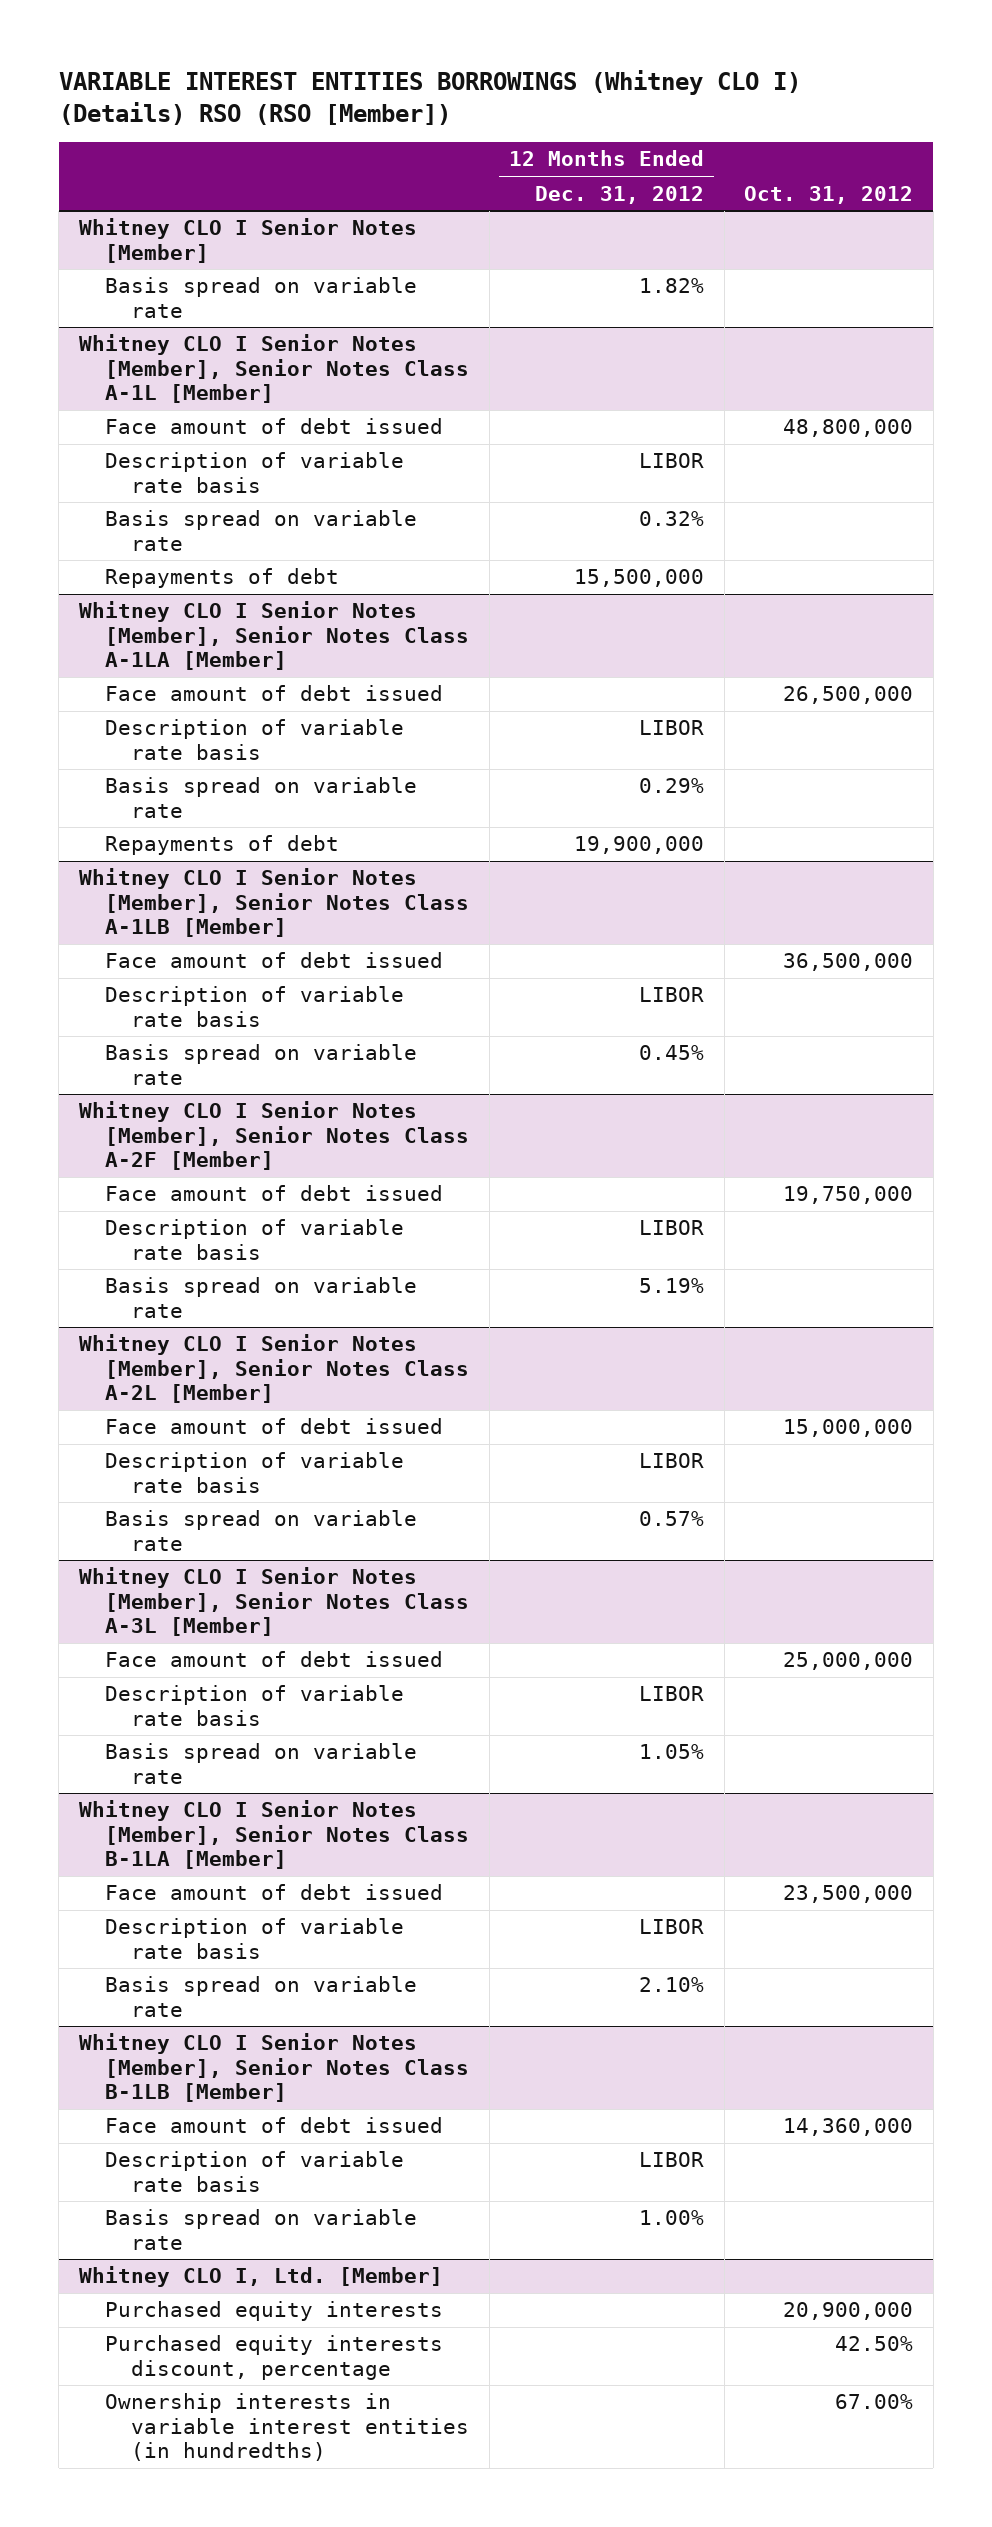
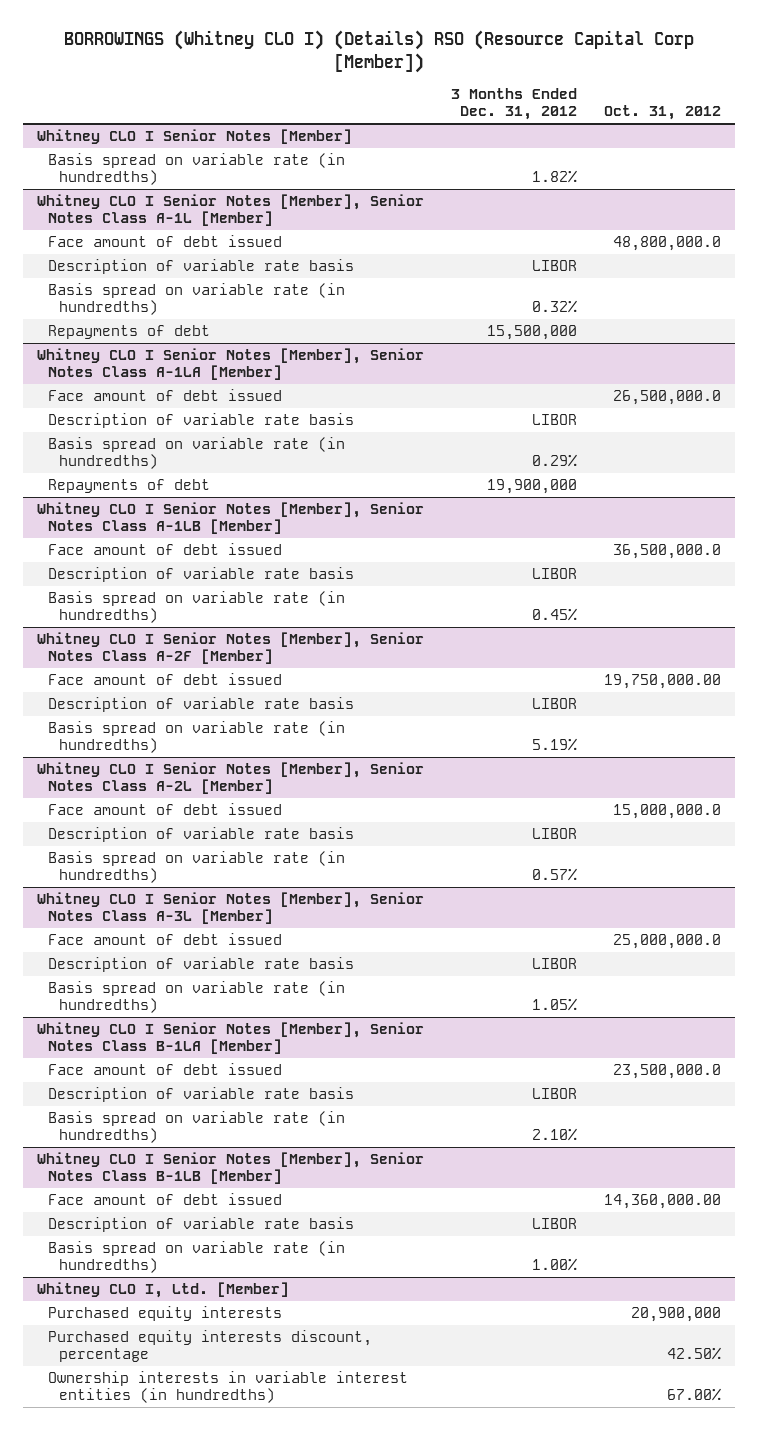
- VARIABLE INTEREST ENTITIES BORROWINGS (Whitney CLO I) (Details) RSO (RSO [Member])
+ BORROWINGS (Whitney CLO I) (Details) RSO (Resource Capital Corp [Member])
- | 12 Months Ended Dec. 31, 2012 | Oct. 31, 2012
+ | 3 Months Ended Dec. 31, 2012 | Oct. 31, 2012
@ Whitney CLO I Senior Notes [Member]
- Basis spread on variable rate | 1.82% |
+ Basis spread on variable rate (in hundredths) | 1.82% |
@ Whitney CLO I Senior Notes [Member], Senior Notes Class A-1L [Member]
- Face amount of debt issued | | 48,800,000
+ Face amount of debt issued | | 48,800,000.0
- Basis spread on variable rate | 0.32% |
+ Basis spread on variable rate (in hundredths) | 0.32% |
@ Whitney CLO I Senior Notes [Member], Senior Notes Class A-1LA [Member]
- Face amount of debt issued | | 26,500,000
+ Face amount of debt issued | | 26,500,000.0
- Basis spread on variable rate | 0.29% |
+ Basis spread on variable rate (in hundredths) | 0.29% |
@ Whitney CLO I Senior Notes [Member], Senior Notes Class A-1LB [Member]
- Face amount of debt issued | | 36,500,000
+ Face amount of debt issued | | 36,500,000.0
- Basis spread on variable rate | 0.45% |
+ Basis spread on variable rate (in hundredths) | 0.45% |
@ Whitney CLO I Senior Notes [Member], Senior Notes Class A-2F [Member]
- Face amount of debt issued | | 19,750,000
+ Face amount of debt issued | | 19,750,000.00
- Basis spread on variable rate | 5.19% |
+ Basis spread on variable rate (in hundredths) | 5.19% |
@ Whitney CLO I Senior Notes [Member], Senior Notes Class A-2L [Member]
- Face amount of debt issued | | 15,000,000
+ Face amount of debt issued | | 15,000,000.0
- Basis spread on variable rate | 0.57% |
+ Basis spread on variable rate (in hundredths) | 0.57% |
@ Whitney CLO I Senior Notes [Member], Senior Notes Class A-3L [Member]
- Face amount of debt issued | | 25,000,000
+ Face amount of debt issued | | 25,000,000.0
- Basis spread on variable rate | 1.05% |
+ Basis spread on variable rate (in hundredths) | 1.05% |
@ Whitney CLO I Senior Notes [Member], Senior Notes Class B-1LA [Member]
- Face amount of debt issued | | 23,500,000
+ Face amount of debt issued | | 23,500,000.0
- Basis spread on variable rate | 2.10% |
+ Basis spread on variable rate (in hundredths) | 2.10% |
@ Whitney CLO I Senior Notes [Member], Senior Notes Class B-1LB [Member]
- Face amount of debt issued | | 14,360,000
+ Face amount of debt issued | | 14,360,000.00
- Basis spread on variable rate | 1.00% |
+ Basis spread on variable rate (in hundredths) | 1.00% |

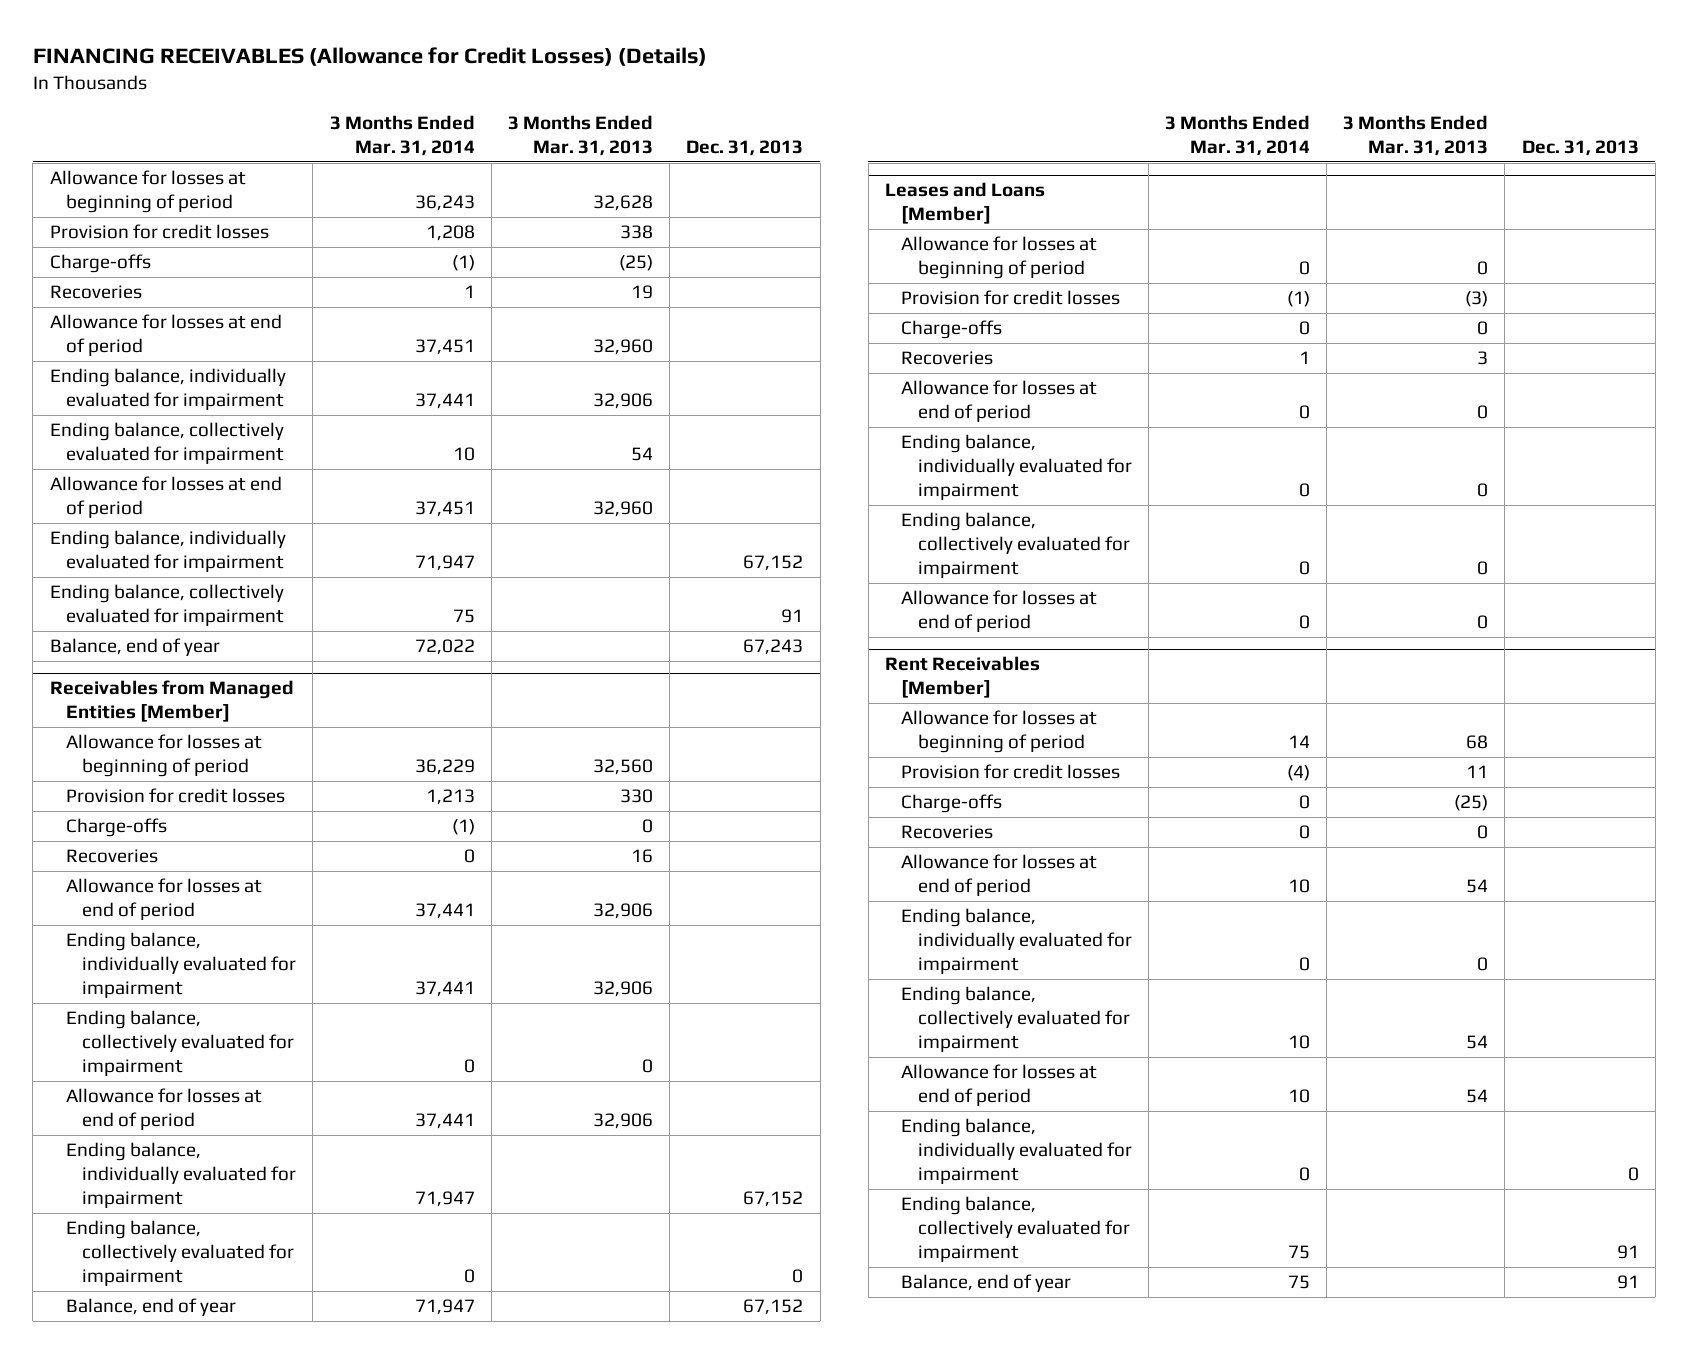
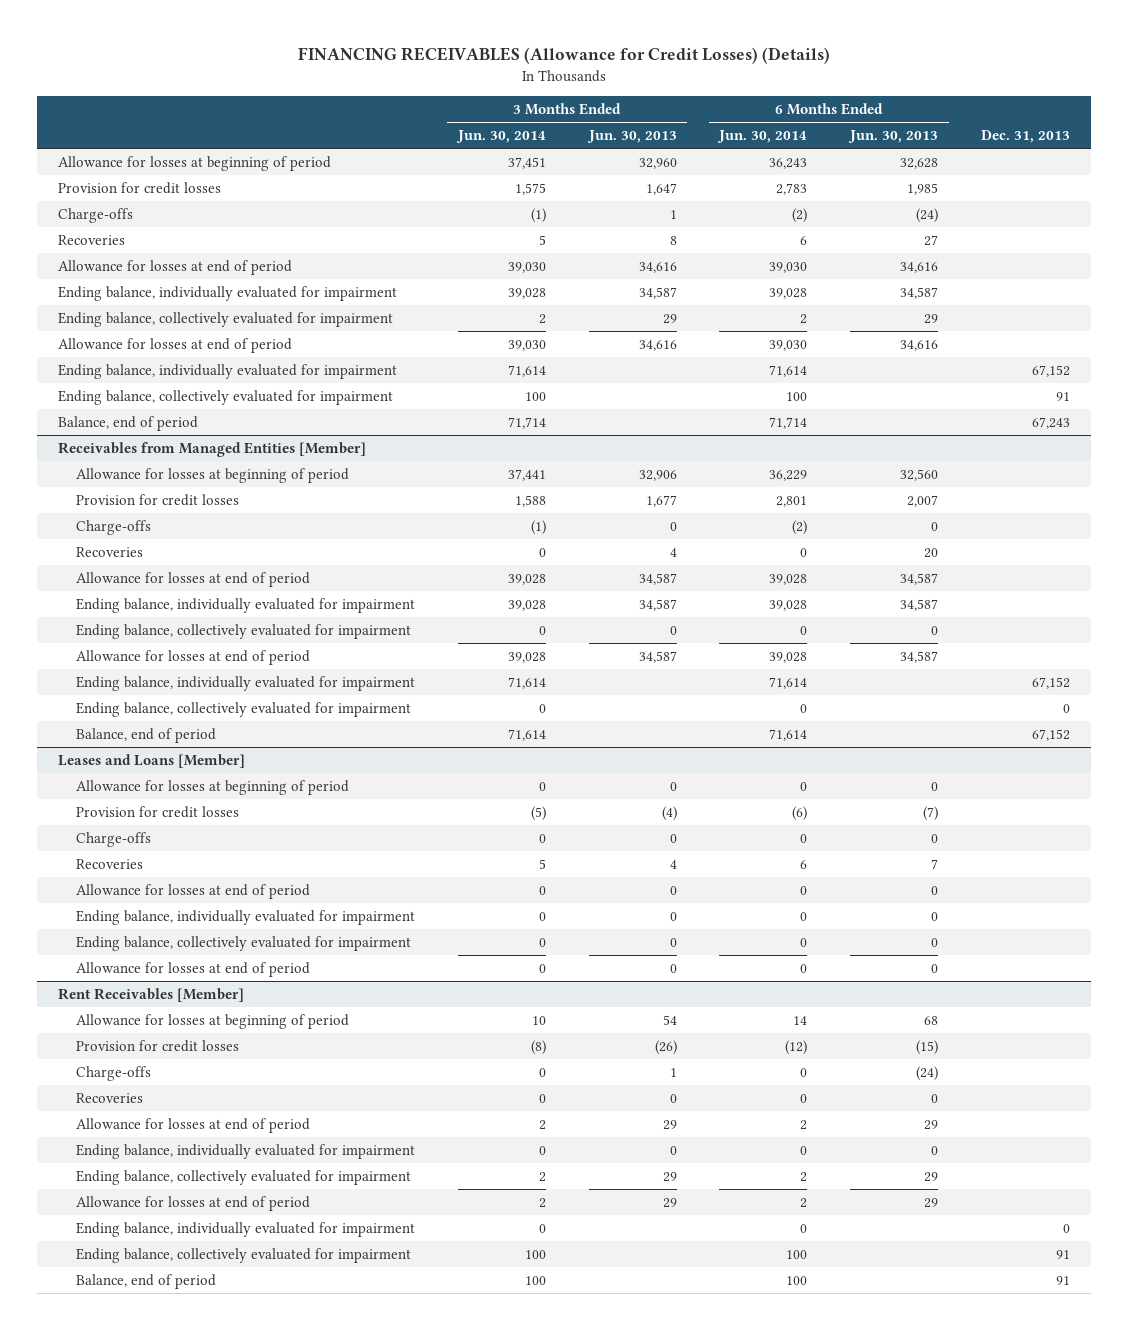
- | 3 Months Ended Mar. 31, 2014 | 3 Months Ended Mar. 31, 2013 | Dec. 31, 2013
+ | 3 Months Ended Jun. 30, 2014 | 3 Months Ended Jun. 30, 2013 | 6 Months Ended Jun. 30, 2014 | 6 Months Ended Jun. 30, 2013 | Dec. 31, 2013
- Balance, end of year | 72,022 | | 67,243
+ Balance, end of period | 71,714 | | 71,714 | | 67,243
@ Receivables from Managed Entities [Member]
- Balance, end of year | 71,947 | | 67,152
+ Balance, end of period | 71,614 | | 71,614 | | 67,152
@ Rent Receivables [Member]
- Balance, end of year | 75 | | 91
+ Balance, end of period | 100 | | 100 | | 91

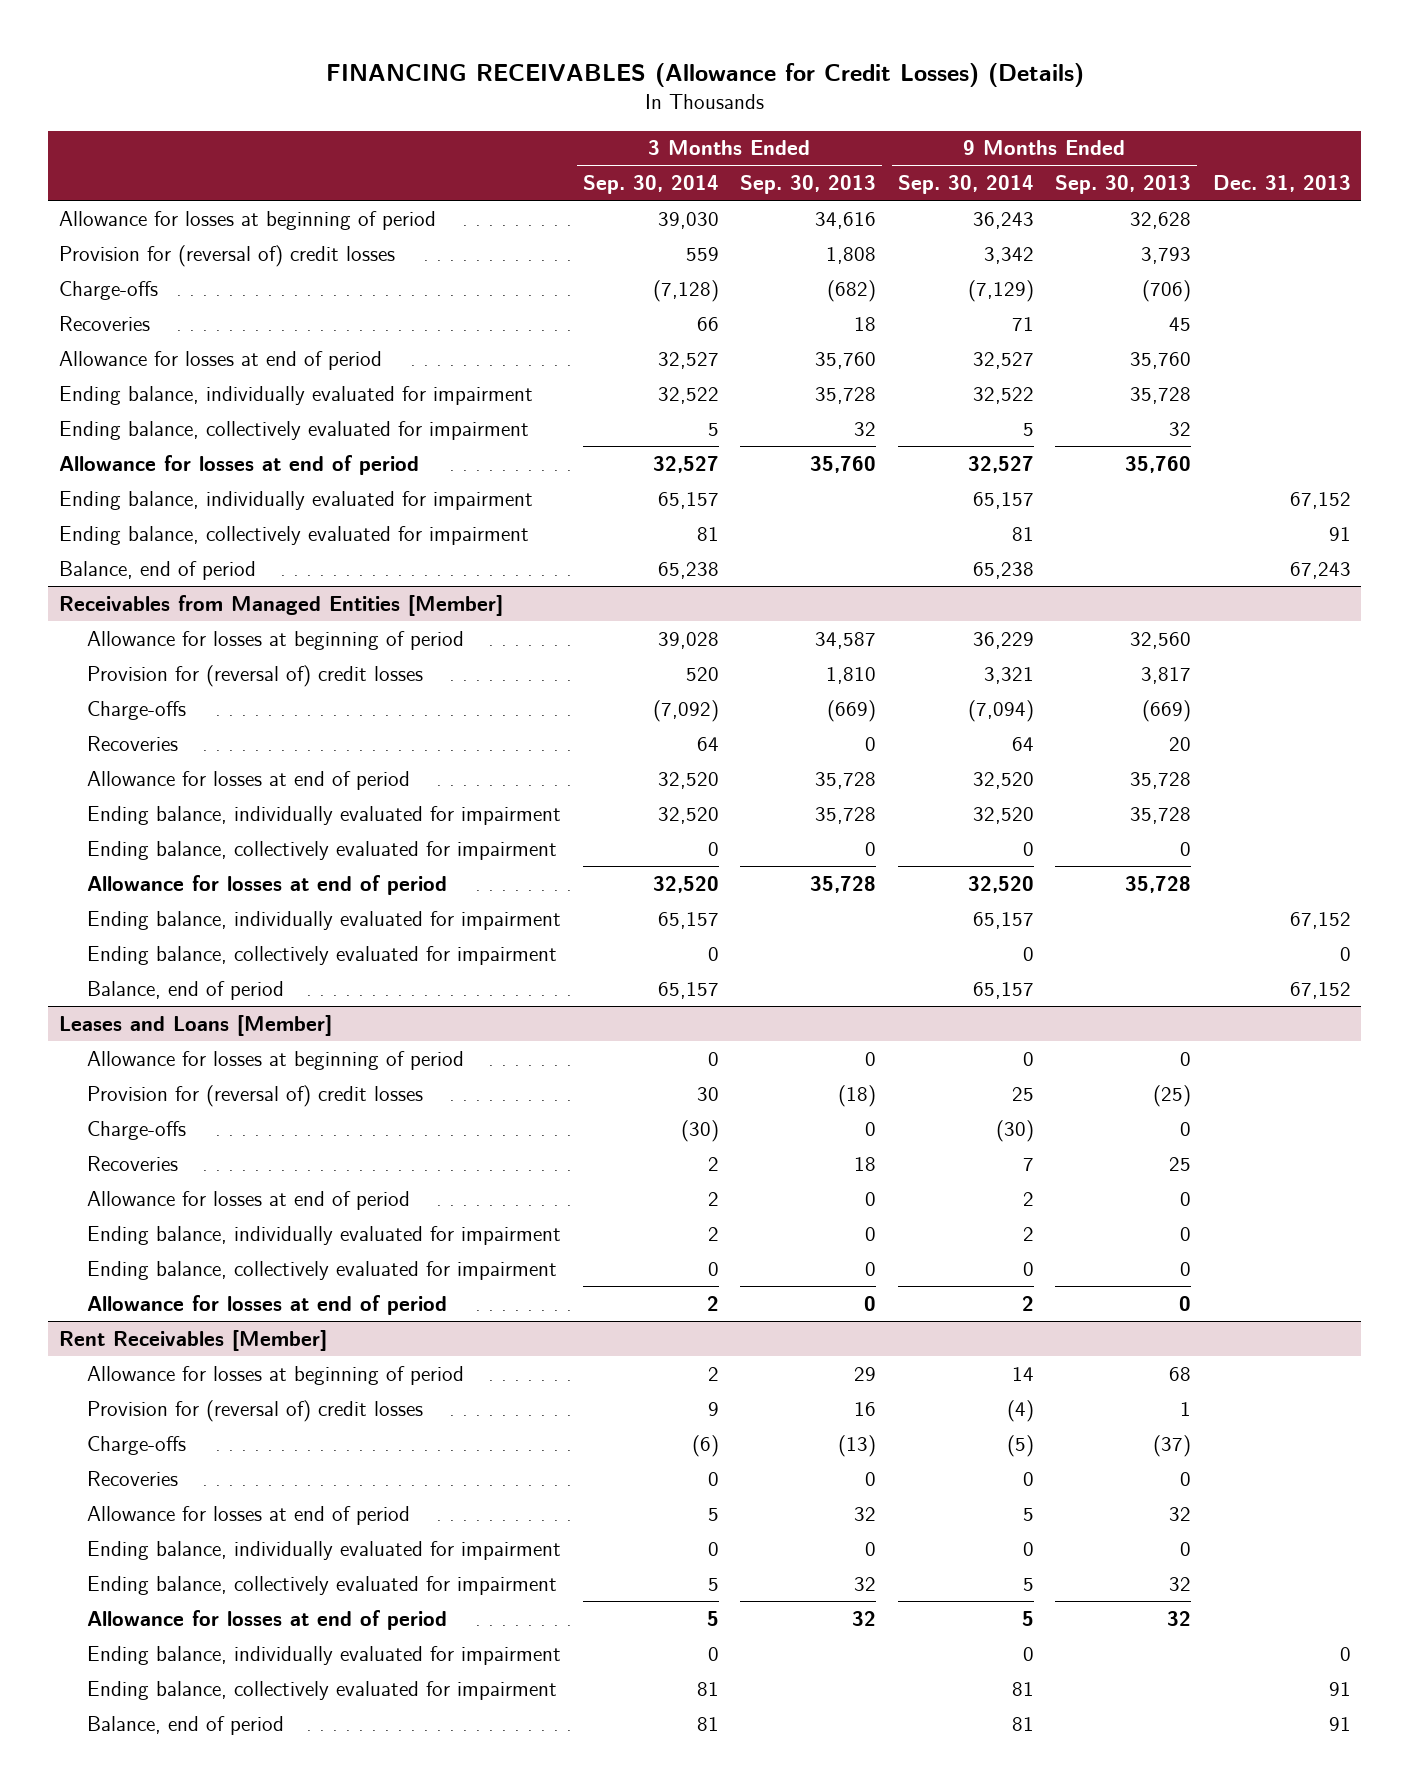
- | 3 Months Ended Jun. 30, 2014 | 3 Months Ended Jun. 30, 2013 | 6 Months Ended Jun. 30, 2014 | 6 Months Ended Jun. 30, 2013 | Dec. 31, 2013
+ | 3 Months Ended Sep. 30, 2014 | 3 Months Ended Sep. 30, 2013 | 9 Months Ended Sep. 30, 2014 | 9 Months Ended Sep. 30, 2013 | Dec. 31, 2013
- Provision for credit losses | 1,575 | 1,647 | 2,783 | 1,985 |
+ Provision for (reversal of) credit losses | 559 | 1,808 | 3,342 | 3,793 |
@ Receivables from Managed Entities [Member]
- Provision for credit losses | 1,588 | 1,677 | 2,801 | 2,007 |
+ Provision for (reversal of) credit losses | 520 | 1,810 | 3,321 | 3,817 |
@ Leases and Loans [Member]
- Provision for credit losses | (5) | (4) | (6) | (7) |
+ Provision for (reversal of) credit losses | 30 | (18) | 25 | (25) |
@ Rent Receivables [Member]
- Provision for credit losses | (8) | (26) | (12) | (15) |
+ Provision for (reversal of) credit losses | 9 | 16 | (4) | 1 |

